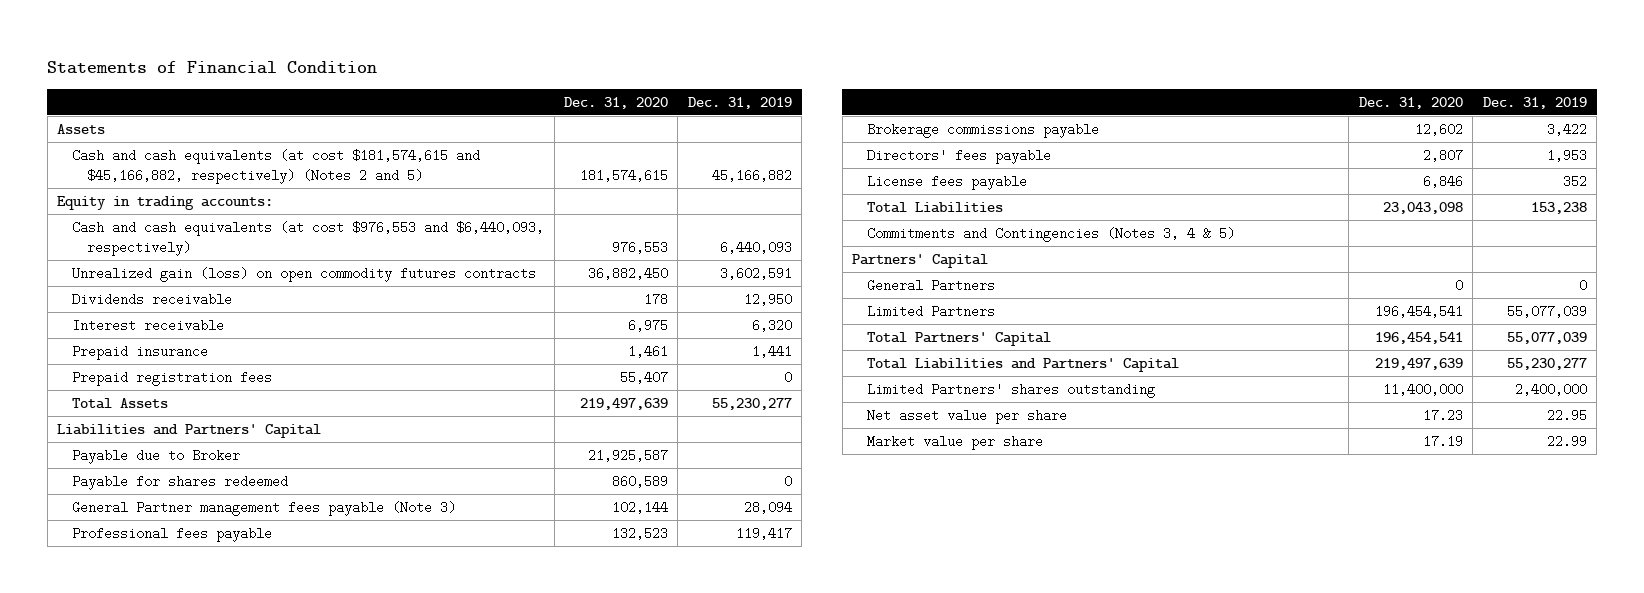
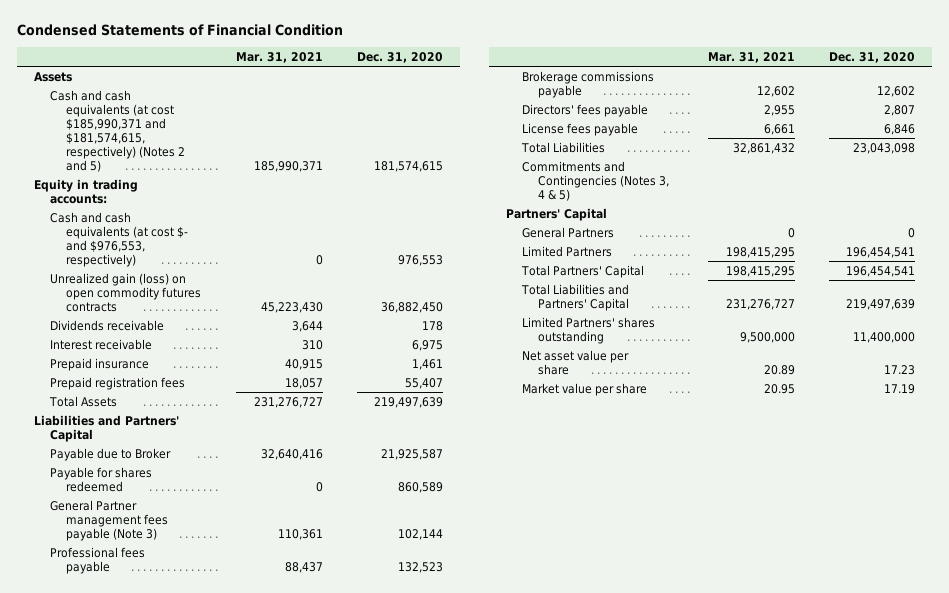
- Statements of Financial Condition
+ Condensed Statements of Financial Condition
- | Dec. 31, 2020 | Dec. 31, 2019
+ | Mar. 31, 2021 | Dec. 31, 2020
- Cash and cash equivalents (at cost $181,574,615 and $45,166,882, respectively) (Notes 2 and 5) | 181,574,615 | 45,166,882
+ Cash and cash equivalents (at cost $185,990,371 and $181,574,615, respectively) (Notes 2 and 5) | 185,990,371 | 181,574,615
- Cash and cash equivalents (at cost $976,553 and $6,440,093, respectively) | 976,553 | 6,440,093
+ Cash and cash equivalents (at cost $- and $976,553, respectively) | 0 | 976,553

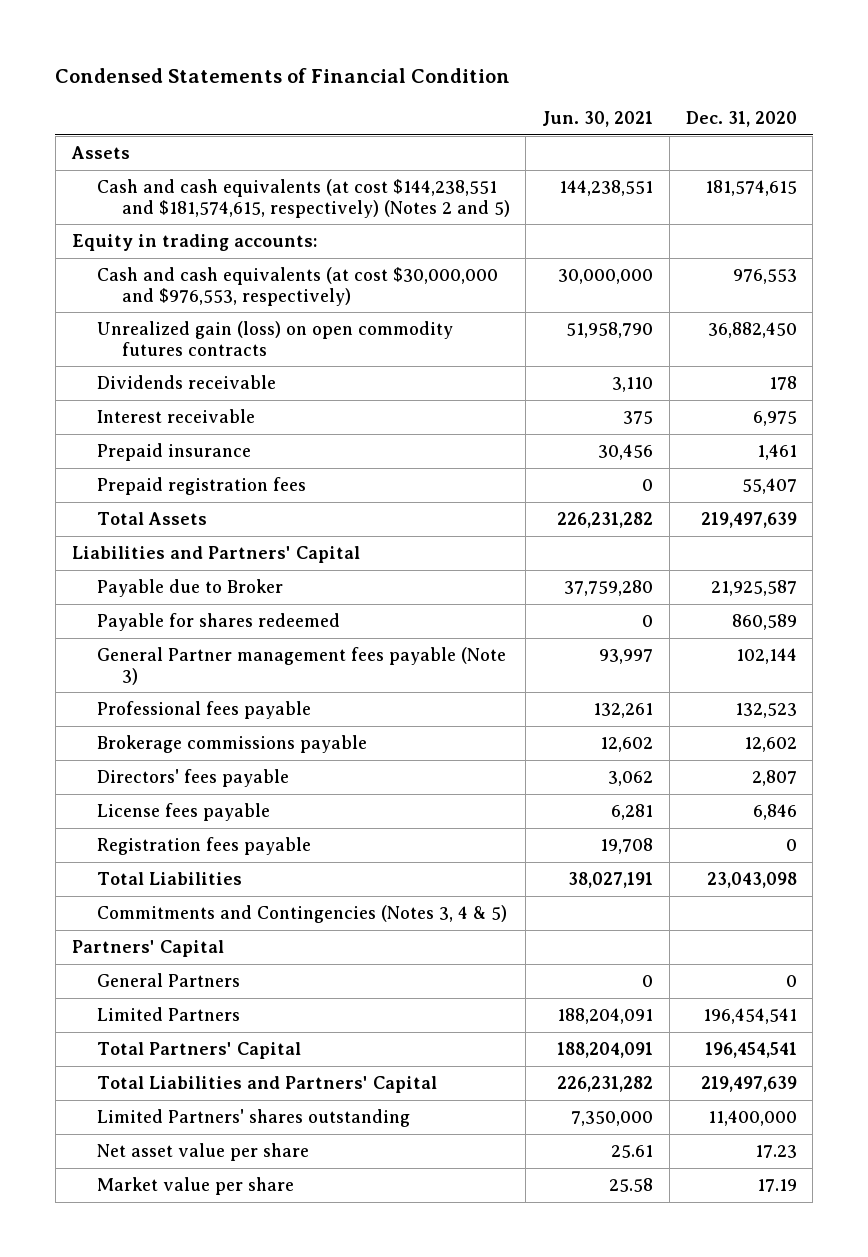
- | Mar. 31, 2021 | Dec. 31, 2020
+ | Jun. 30, 2021 | Dec. 31, 2020
- Cash and cash equivalents (at cost $185,990,371 and $181,574,615, respectively) (Notes 2 and 5) | 185,990,371 | 181,574,615
+ Cash and cash equivalents (at cost $144,238,551 and $181,574,615, respectively) (Notes 2 and 5) | 144,238,551 | 181,574,615
- Cash and cash equivalents (at cost $- and $976,553, respectively) | 0 | 976,553
+ Cash and cash equivalents (at cost $30,000,000 and $976,553, respectively) | 30,000,000 | 976,553
+ Registration fees payable | 19,708 | 0

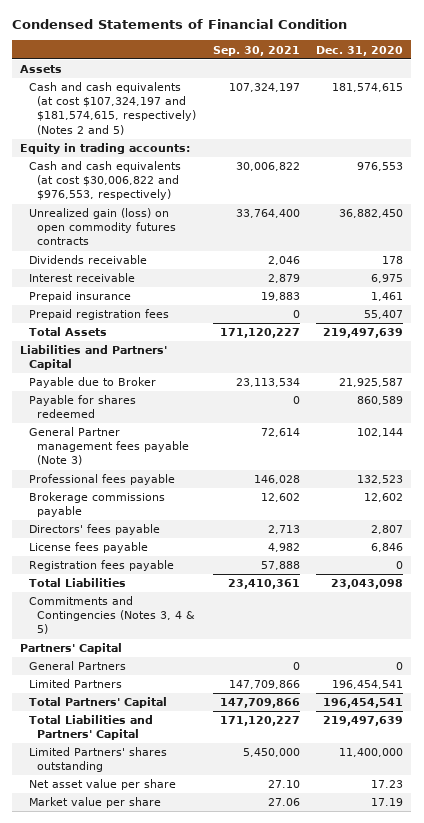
- | Jun. 30, 2021 | Dec. 31, 2020
+ | Sep. 30, 2021 | Dec. 31, 2020
- Cash and cash equivalents (at cost $144,238,551 and $181,574,615, respectively) (Notes 2 and 5) | 144,238,551 | 181,574,615
+ Cash and cash equivalents (at cost $107,324,197 and $181,574,615, respectively) (Notes 2 and 5) | 107,324,197 | 181,574,615
- Cash and cash equivalents (at cost $30,000,000 and $976,553, respectively) | 30,000,000 | 976,553
+ Cash and cash equivalents (at cost $30,006,822 and $976,553, respectively) | 30,006,822 | 976,553

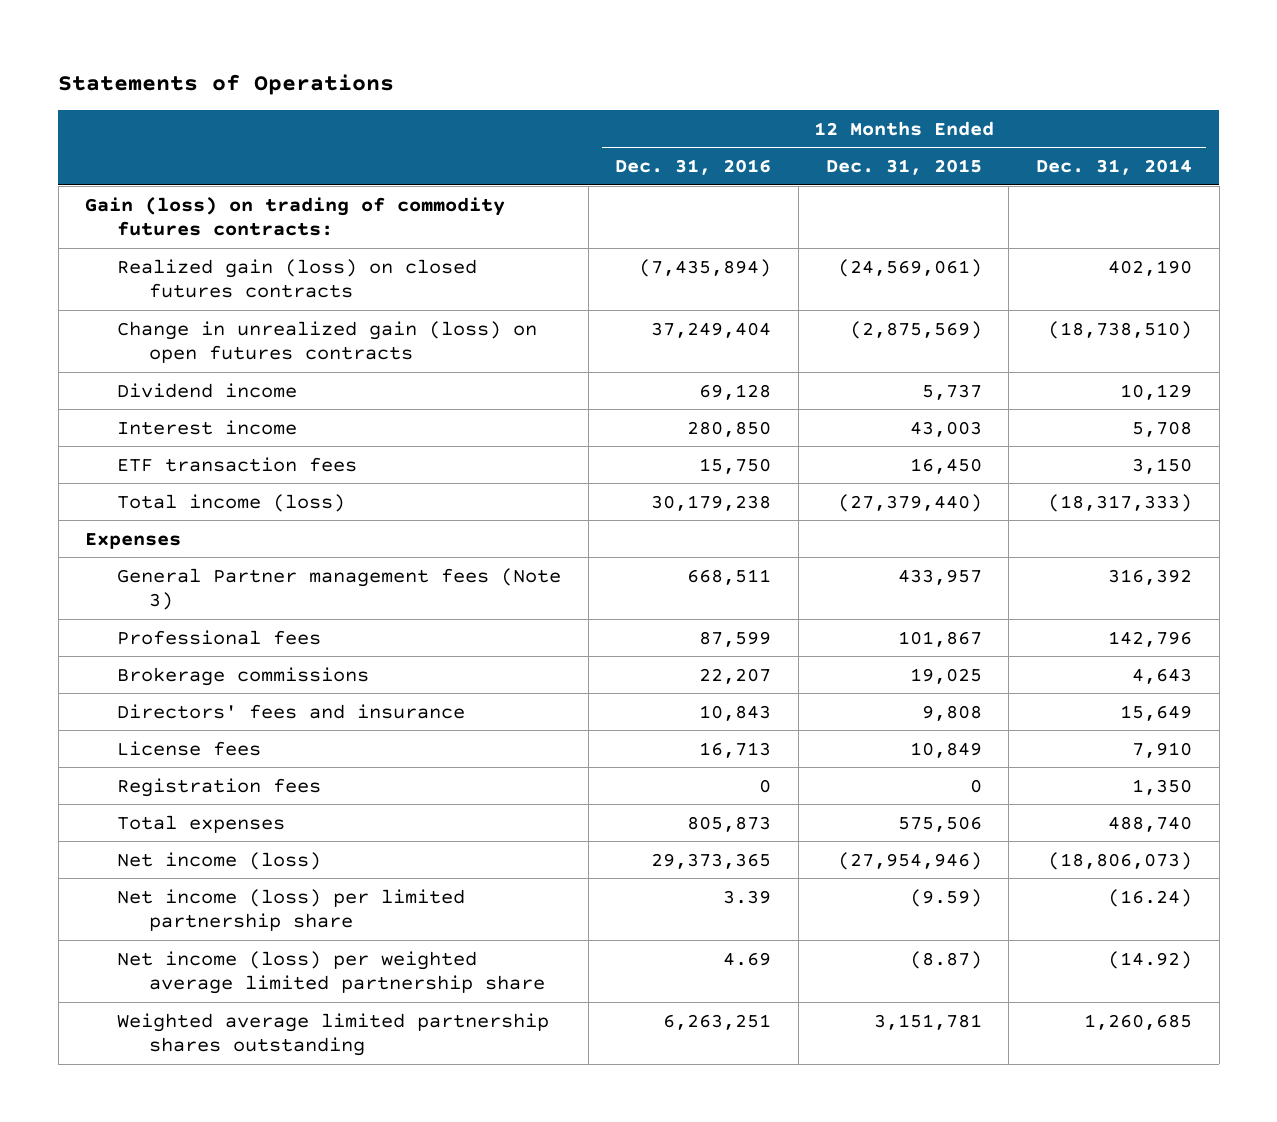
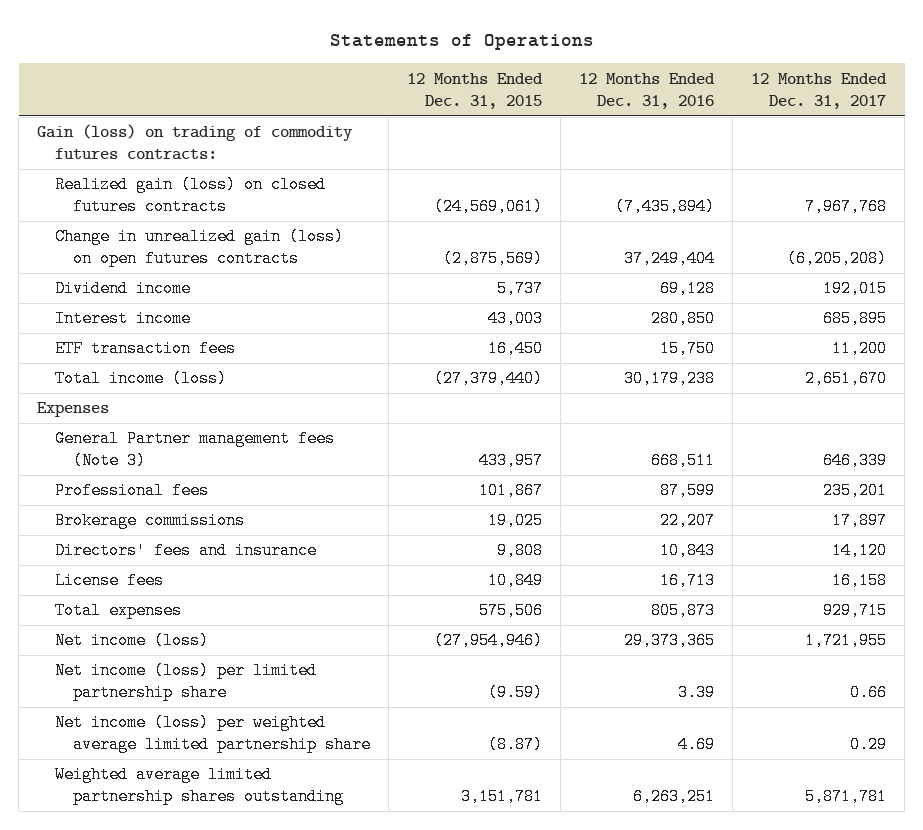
- | 12 Months Ended Dec. 31, 2016 | 12 Months Ended Dec. 31, 2015 | 12 Months Ended Dec. 31, 2014
+ | 12 Months Ended Dec. 31, 2015 | 12 Months Ended Dec. 31, 2016 | 12 Months Ended Dec. 31, 2017
- Registration fees | 0 | 0 | 1,350

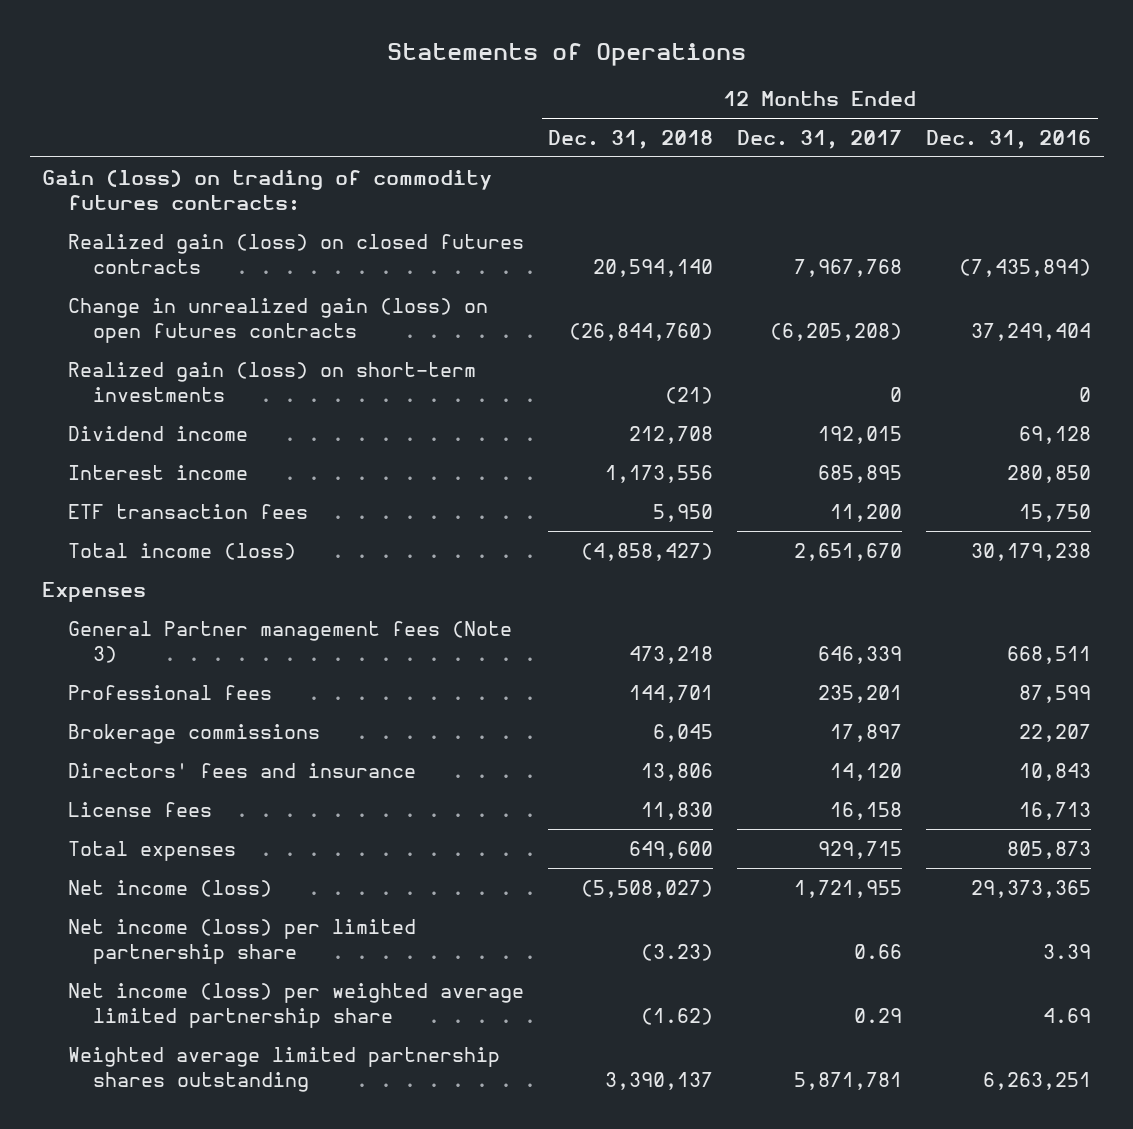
- | 12 Months Ended Dec. 31, 2015 | 12 Months Ended Dec. 31, 2016 | 12 Months Ended Dec. 31, 2017
+ | 12 Months Ended Dec. 31, 2018 | 12 Months Ended Dec. 31, 2017 | 12 Months Ended Dec. 31, 2016
+ Realized gain (loss) on short-term investments | (21) | 0 | 0

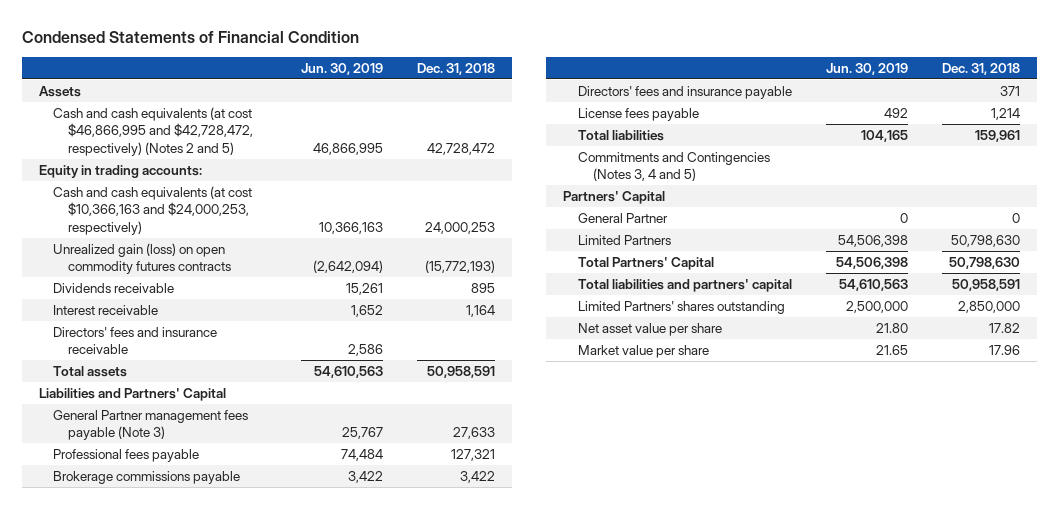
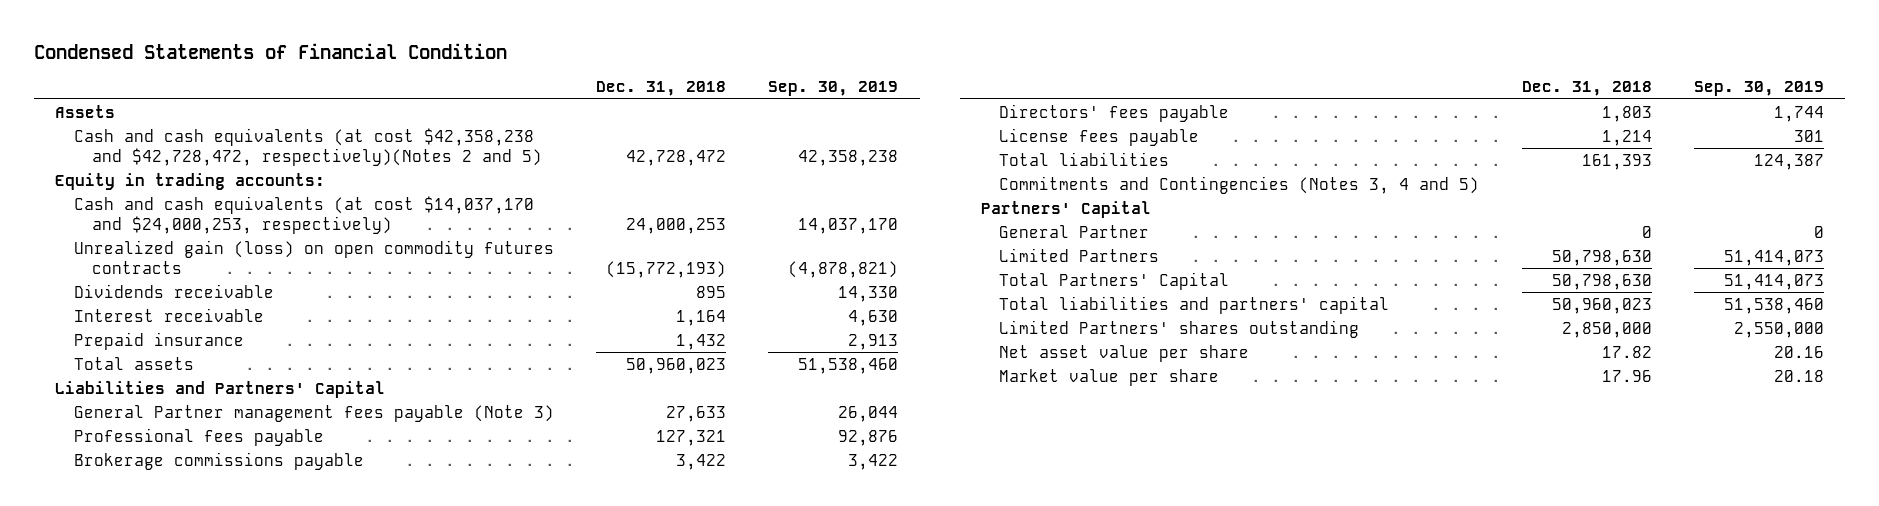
- | Jun. 30, 2019 | Dec. 31, 2018
+ | Dec. 31, 2018 | Sep. 30, 2019
- Cash and cash equivalents (at cost $46,866,995 and $42,728,472, respectively) (Notes 2 and 5) | 46,866,995 | 42,728,472
+ Cash and cash equivalents (at cost $42,358,238 and $42,728,472, respectively)(Notes 2 and 5) | 42,728,472 | 42,358,238
- Cash and cash equivalents (at cost $10,366,163 and $24,000,253, respectively) | 10,366,163 | 24,000,253
+ Cash and cash equivalents (at cost $14,037,170 and $24,000,253, respectively) | 24,000,253 | 14,037,170
- Directors' fees and insurance receivable | 2,586 |
- Total assets | 54,610,563 | 50,958,591
+ Prepaid insurance | 1,432 | 2,913
+ Total assets | 50,960,023 | 51,538,460
- Directors' fees and insurance payable | | 371
+ Directors' fees payable | 1,803 | 1,744
- Total liabilities | 104,165 | 159,961
+ Total liabilities | 161,393 | 124,387
- Total liabilities and partners' capital | 54,610,563 | 50,958,591
+ Total liabilities and partners' capital | 50,960,023 | 51,538,460

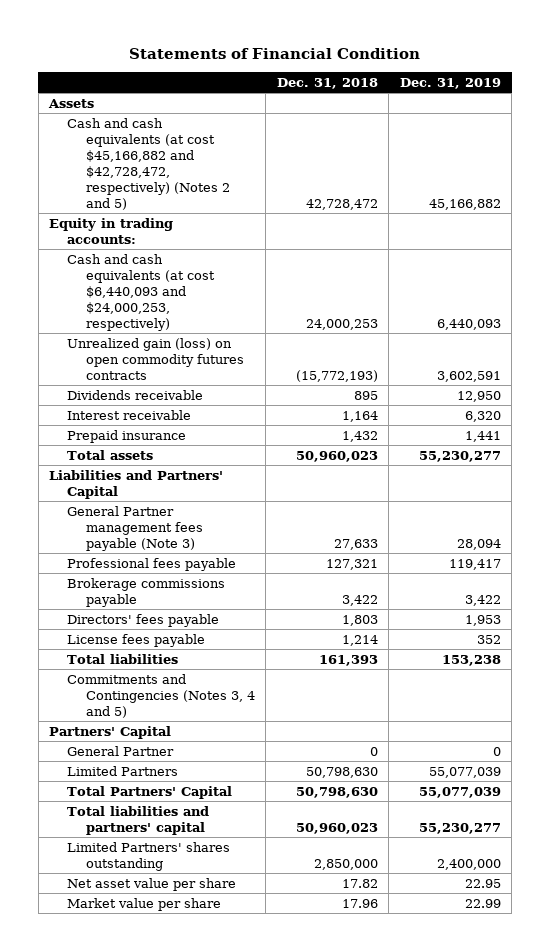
- Condensed Statements of Financial Condition
+ Statements of Financial Condition
- | Dec. 31, 2018 | Sep. 30, 2019
+ | Dec. 31, 2018 | Dec. 31, 2019
- Cash and cash equivalents (at cost $42,358,238 and $42,728,472, respectively)(Notes 2 and 5) | 42,728,472 | 42,358,238
+ Cash and cash equivalents (at cost $45,166,882 and $42,728,472, respectively) (Notes 2 and 5) | 42,728,472 | 45,166,882
- Cash and cash equivalents (at cost $14,037,170 and $24,000,253, respectively) | 24,000,253 | 14,037,170
+ Cash and cash equivalents (at cost $6,440,093 and $24,000,253, respectively) | 24,000,253 | 6,440,093

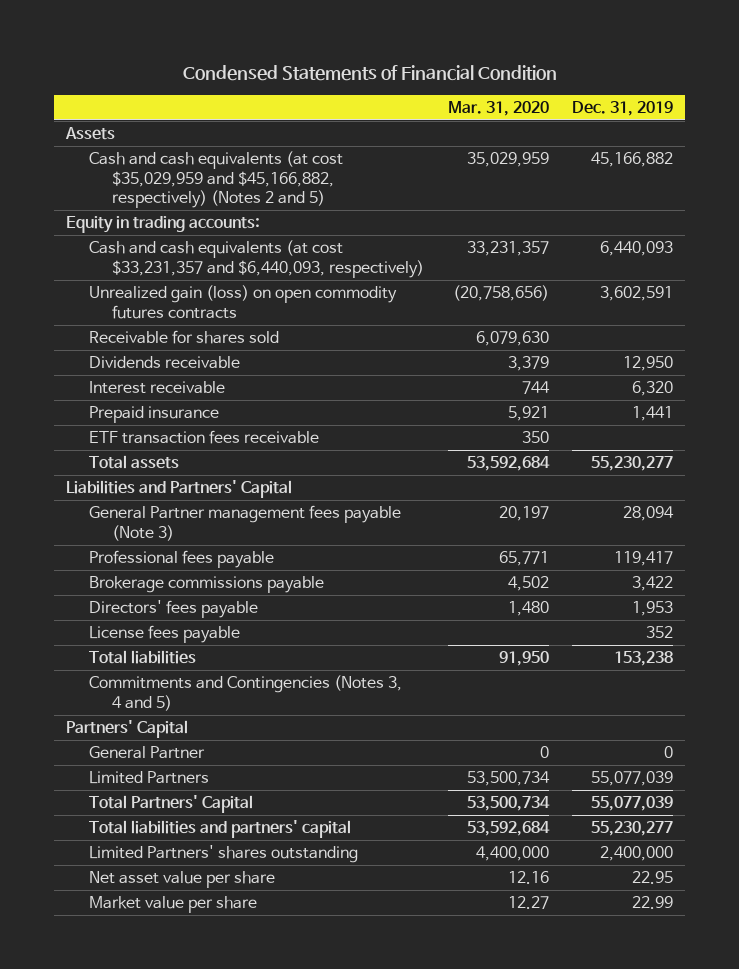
- Statements of Financial Condition
+ Condensed Statements of Financial Condition
- | Dec. 31, 2018 | Dec. 31, 2019
+ | Mar. 31, 2020 | Dec. 31, 2019
- Cash and cash equivalents (at cost $45,166,882 and $42,728,472, respectively) (Notes 2 and 5) | 42,728,472 | 45,166,882
+ Cash and cash equivalents (at cost $35,029,959 and $45,166,882, respectively) (Notes 2 and 5) | 35,029,959 | 45,166,882
- Cash and cash equivalents (at cost $6,440,093 and $24,000,253, respectively) | 24,000,253 | 6,440,093
+ Cash and cash equivalents (at cost $33,231,357 and $6,440,093, respectively) | 33,231,357 | 6,440,093
+ Receivable for shares sold | 6,079,630 |
+ ETF transaction fees receivable | 350 |

